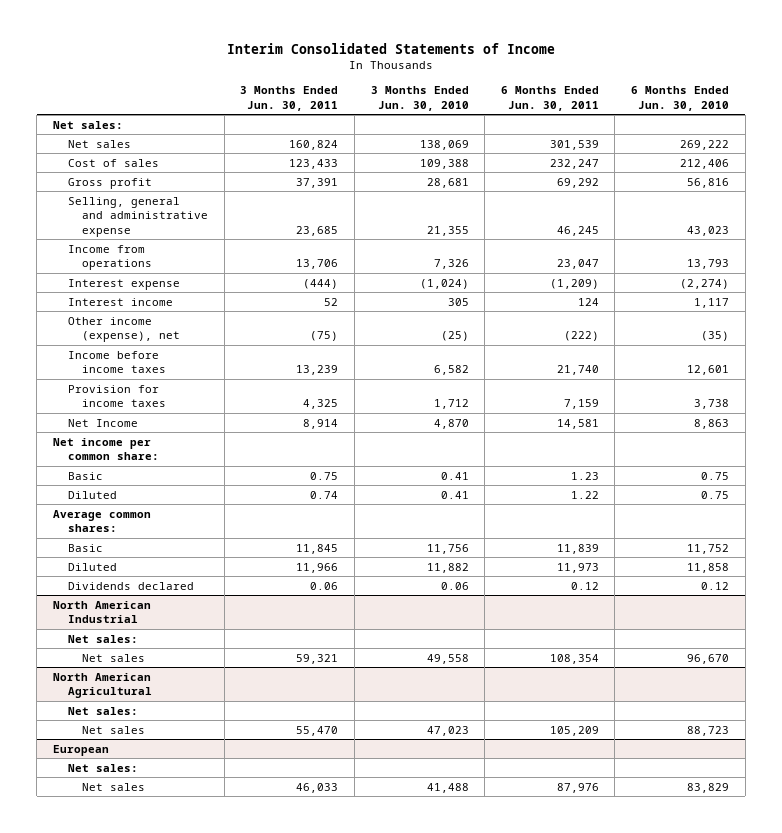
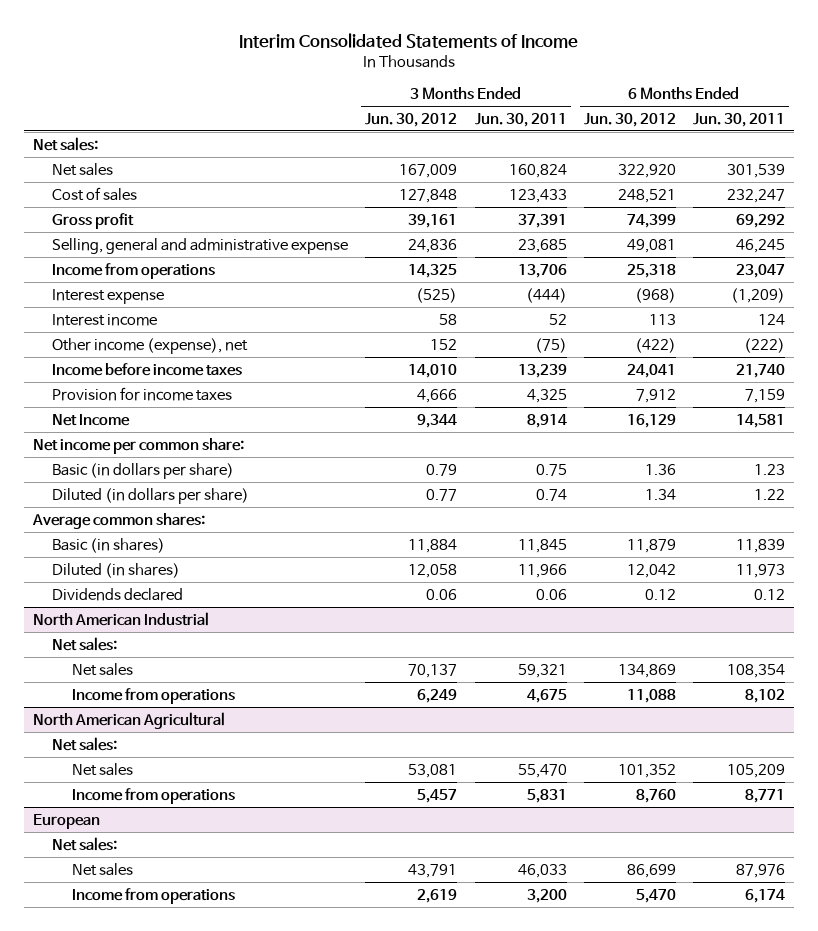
- | 3 Months Ended Jun. 30, 2011 | 3 Months Ended Jun. 30, 2010 | 6 Months Ended Jun. 30, 2011 | 6 Months Ended Jun. 30, 2010
+ | 3 Months Ended Jun. 30, 2012 | 3 Months Ended Jun. 30, 2011 | 6 Months Ended Jun. 30, 2012 | 6 Months Ended Jun. 30, 2011
- Basic | 0.75 | 0.41 | 1.23 | 0.75
- Diluted | 0.74 | 0.41 | 1.22 | 0.75
+ Basic (in dollars per share) | 0.79 | 0.75 | 1.36 | 1.23
+ Diluted (in dollars per share) | 0.77 | 0.74 | 1.34 | 1.22
- Basic | 11,845 | 11,756 | 11,839 | 11,752
- Diluted | 11,966 | 11,882 | 11,973 | 11,858
+ Basic (in shares) | 11,884 | 11,845 | 11,879 | 11,839
+ Diluted (in shares) | 12,058 | 11,966 | 12,042 | 11,973
@ North American Industrial
+ Income from operations | 6,249 | 4,675 | 11,088 | 8,102
@ North American Agricultural
+ Income from operations | 5,457 | 5,831 | 8,760 | 8,771
@ European
+ Income from operations | 2,619 | 3,200 | 5,470 | 6,174

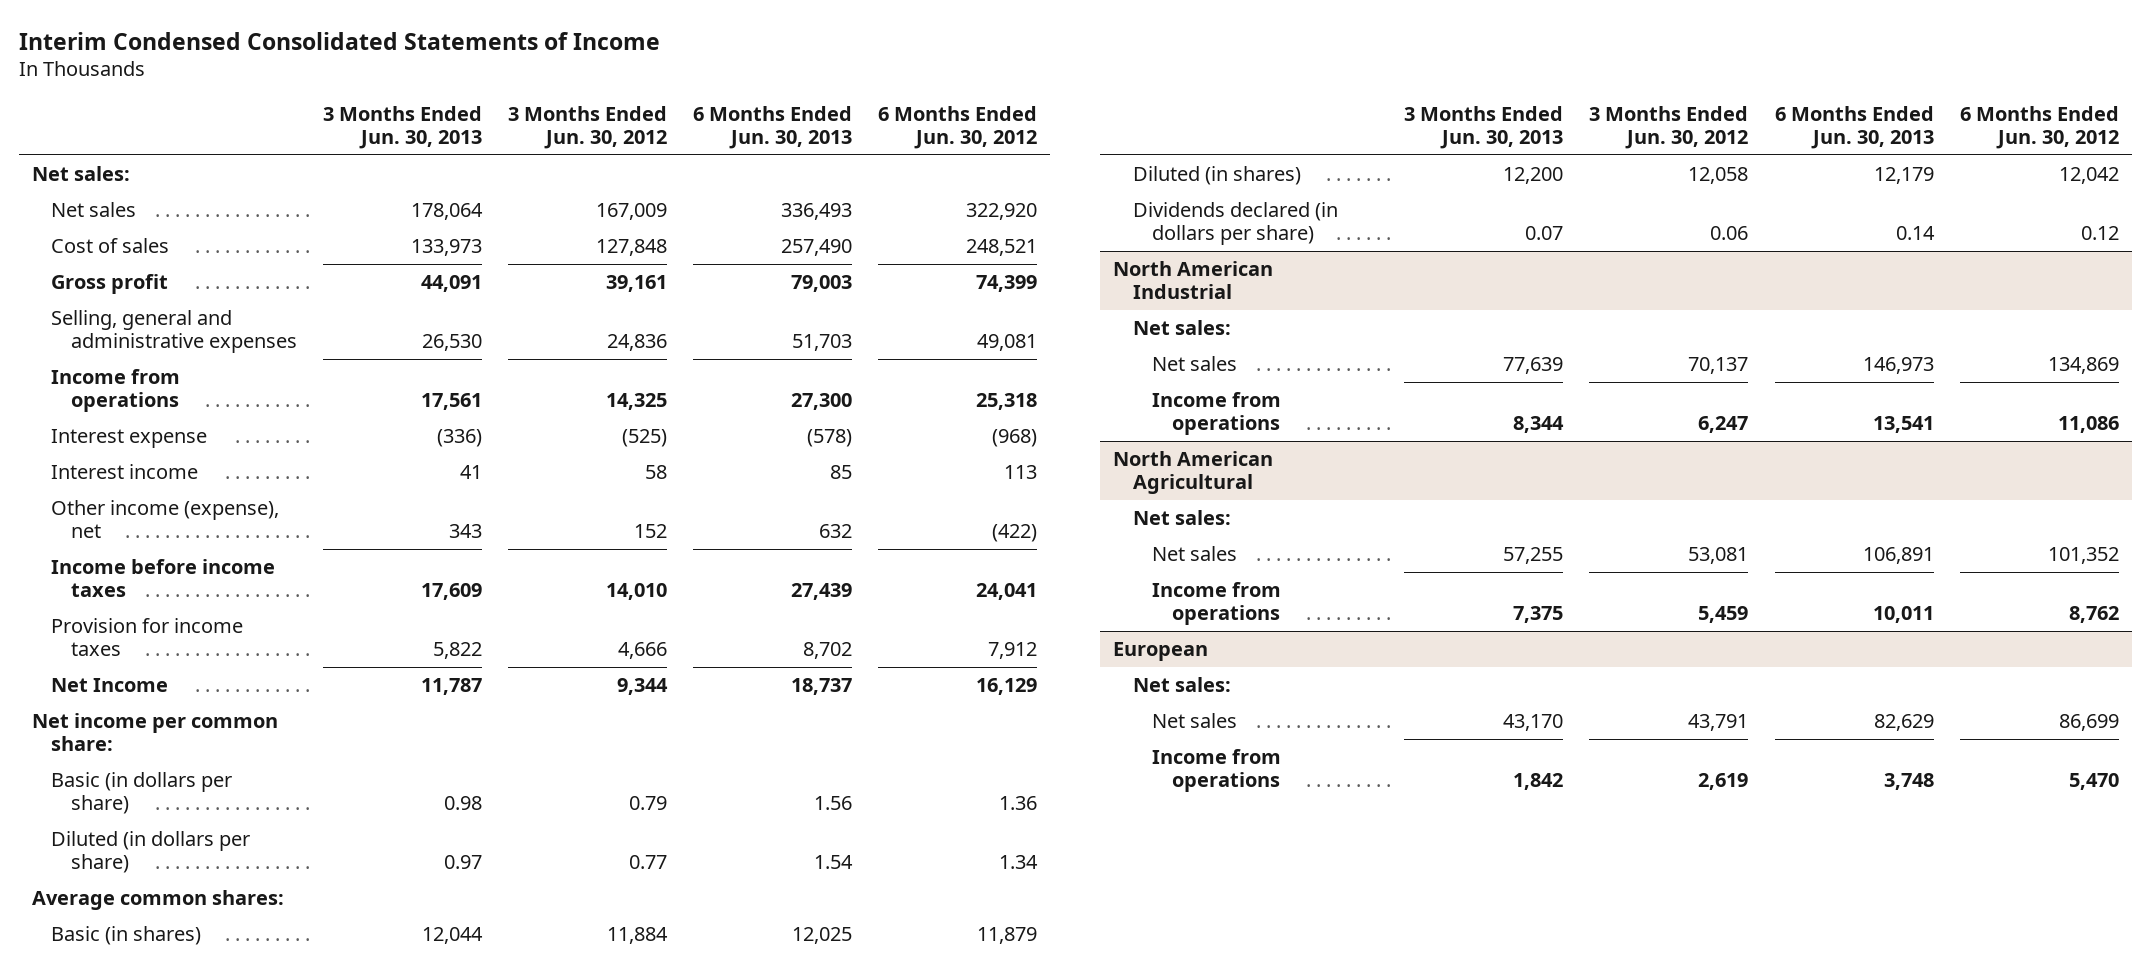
- Interim Consolidated Statements of Income
+ Interim Condensed Consolidated Statements of Income
- | 3 Months Ended Jun. 30, 2012 | 3 Months Ended Jun. 30, 2011 | 6 Months Ended Jun. 30, 2012 | 6 Months Ended Jun. 30, 2011
+ | 3 Months Ended Jun. 30, 2013 | 3 Months Ended Jun. 30, 2012 | 6 Months Ended Jun. 30, 2013 | 6 Months Ended Jun. 30, 2012
- Selling, general and administrative expense | 24,836 | 23,685 | 49,081 | 46,245
+ Selling, general and administrative expenses | 26,530 | 24,836 | 51,703 | 49,081
- Dividends declared | 0.06 | 0.06 | 0.12 | 0.12
+ Dividends declared (in dollars per share) | 0.07 | 0.06 | 0.14 | 0.12
@ North American Industrial
- Income from operations | 6,249 | 4,675 | 11,088 | 8,102
+ Income from operations | 8,344 | 6,247 | 13,541 | 11,086
@ North American Agricultural
- Income from operations | 5,457 | 5,831 | 8,760 | 8,771
+ Income from operations | 7,375 | 5,459 | 10,011 | 8,762

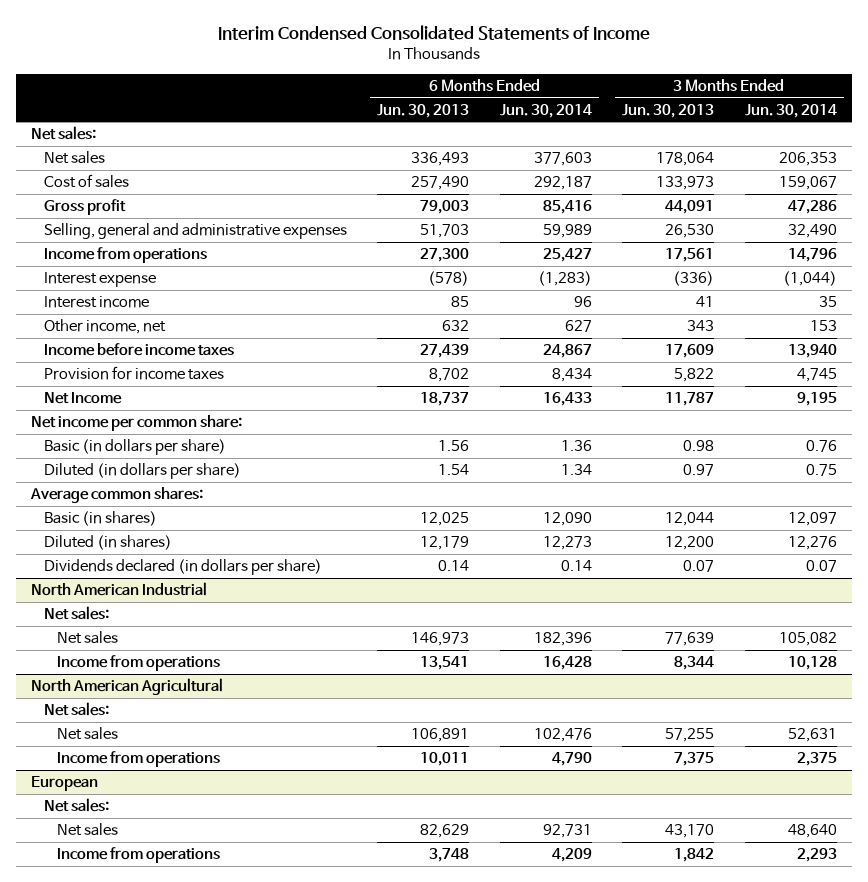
- | 3 Months Ended Jun. 30, 2013 | 3 Months Ended Jun. 30, 2012 | 6 Months Ended Jun. 30, 2013 | 6 Months Ended Jun. 30, 2012
+ | 6 Months Ended Jun. 30, 2013 | 6 Months Ended Jun. 30, 2014 | 3 Months Ended Jun. 30, 2013 | 3 Months Ended Jun. 30, 2014
- Other income (expense), net | 343 | 152 | 632 | (422)
+ Other income, net | 632 | 627 | 343 | 153

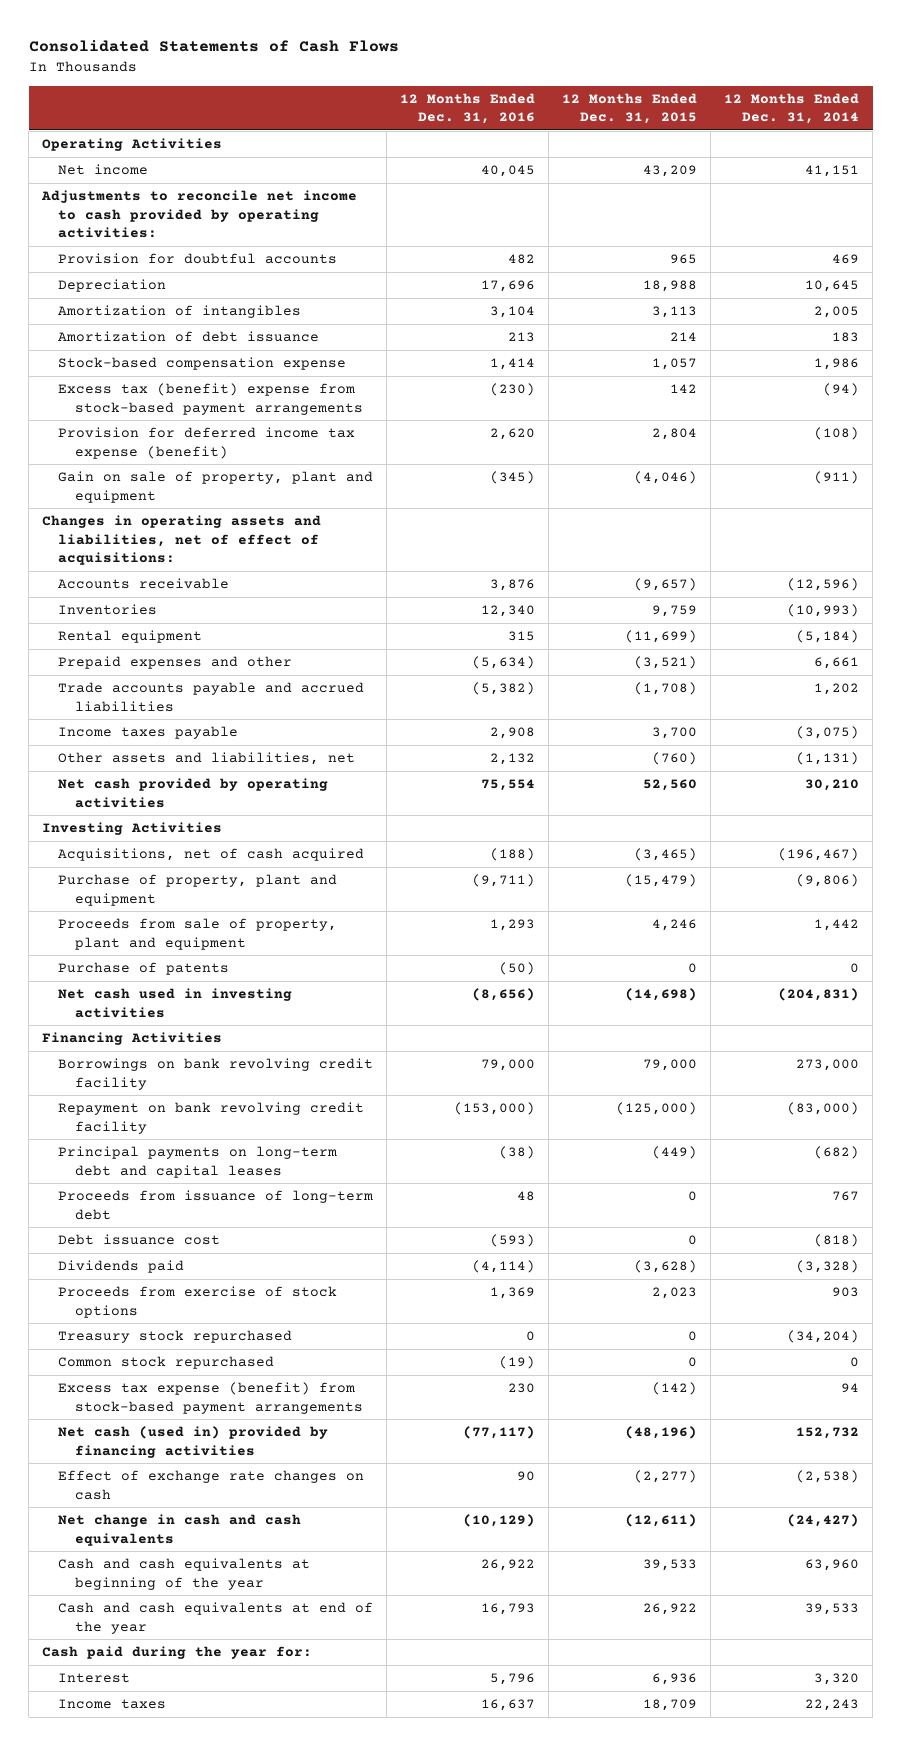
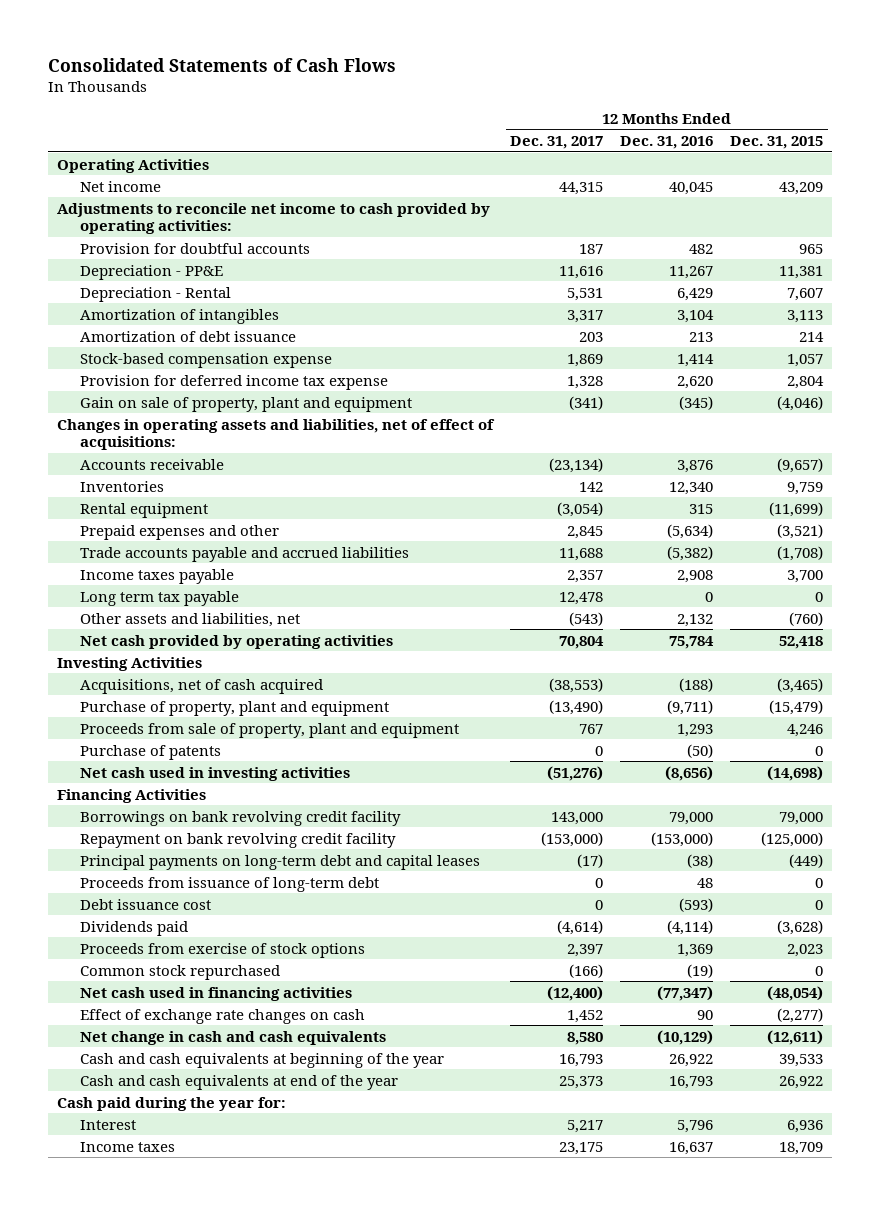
- | 12 Months Ended Dec. 31, 2016 | 12 Months Ended Dec. 31, 2015 | 12 Months Ended Dec. 31, 2014
+ | 12 Months Ended Dec. 31, 2017 | 12 Months Ended Dec. 31, 2016 | 12 Months Ended Dec. 31, 2015
- Depreciation | 17,696 | 18,988 | 10,645
+ Depreciation - PP&E | 11,616 | 11,267 | 11,381
+ Depreciation - Rental | 5,531 | 6,429 | 7,607
- Excess tax (benefit) expense from stock-based payment arrangements | (230) | 142 | (94)
- Provision for deferred income tax expense (benefit) | 2,620 | 2,804 | (108)
+ Provision for deferred income tax expense | 1,328 | 2,620 | 2,804
+ Long term tax payable | 12,478 | 0 | 0
- Net cash provided by operating activities | 75,554 | 52,560 | 30,210
+ Net cash provided by operating activities | 70,804 | 75,784 | 52,418
- Treasury stock repurchased | 0 | 0 | (34,204)
- Excess tax expense (benefit) from stock-based payment arrangements | 230 | (142) | 94
- Net cash (used in) provided by financing activities | (77,117) | (48,196) | 152,732
+ Net cash used in financing activities | (12,400) | (77,347) | (48,054)

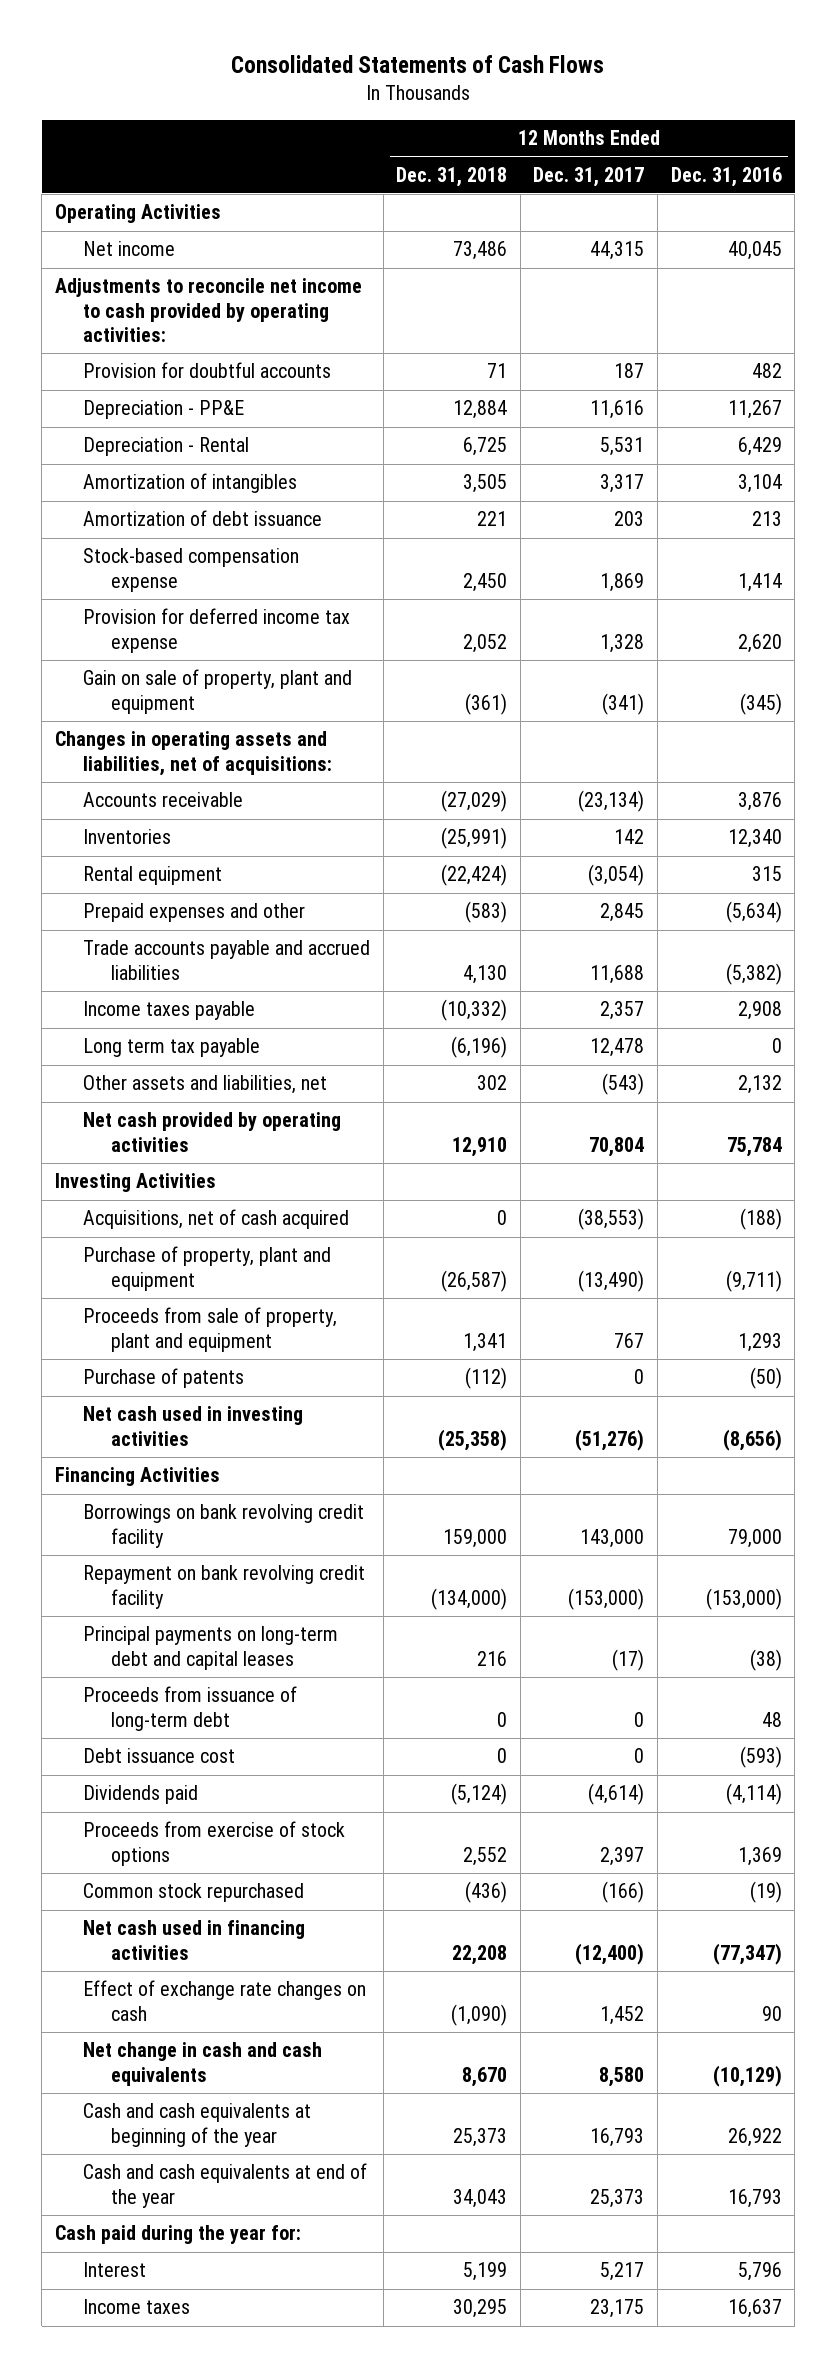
- | 12 Months Ended Dec. 31, 2017 | 12 Months Ended Dec. 31, 2016 | 12 Months Ended Dec. 31, 2015
+ | 12 Months Ended Dec. 31, 2018 | 12 Months Ended Dec. 31, 2017 | 12 Months Ended Dec. 31, 2016
- Changes in operating assets and liabilities, net of effect of acquisitions:
+ Changes in operating assets and liabilities, net of acquisitions:

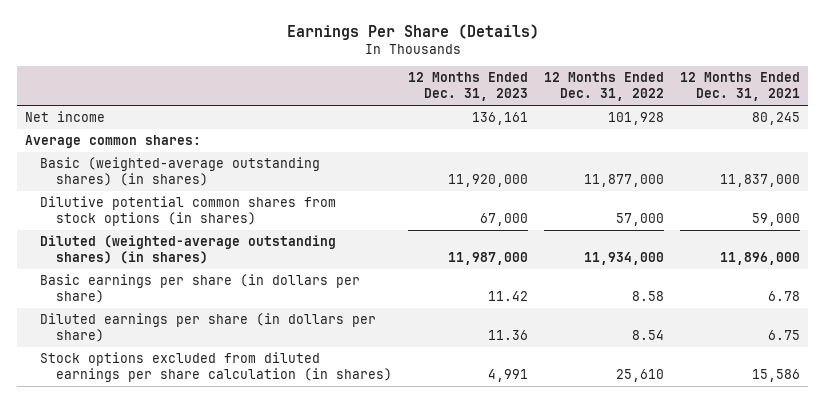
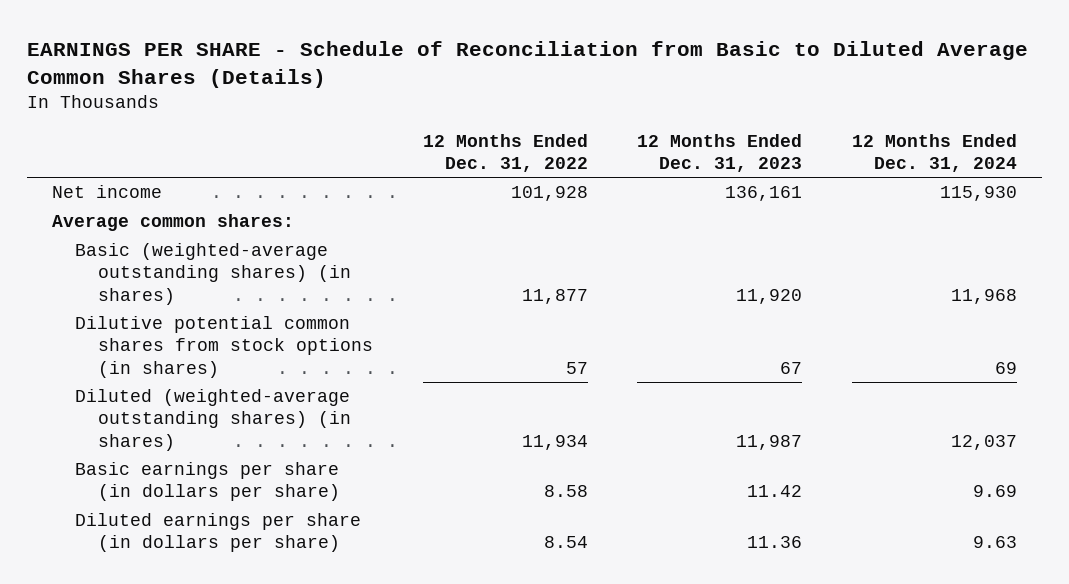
- Earnings Per Share (Details)
+ EARNINGS PER SHARE - Schedule of Reconciliation from Basic to Diluted Average Common Shares (Details)
- | 12 Months Ended Dec. 31, 2023 | 12 Months Ended Dec. 31, 2022 | 12 Months Ended Dec. 31, 2021
+ | 12 Months Ended Dec. 31, 2022 | 12 Months Ended Dec. 31, 2023 | 12 Months Ended Dec. 31, 2024
- Basic (weighted-average outstanding shares) (in shares) | 11,920,000 | 11,877,000 | 11,837,000
- Dilutive potential common shares from stock options (in shares) | 67,000 | 57,000 | 59,000
- Diluted (weighted-average outstanding shares) (in shares) | 11,987,000 | 11,934,000 | 11,896,000
+ Basic (weighted-average outstanding shares) (in shares) | 11,877 | 11,920 | 11,968
+ Dilutive potential common shares from stock options (in shares) | 57 | 67 | 69
+ Diluted (weighted-average outstanding shares) (in shares) | 11,934 | 11,987 | 12,037
- Stock options excluded from diluted earnings per share calculation (in shares) | 4,991 | 25,610 | 15,586

